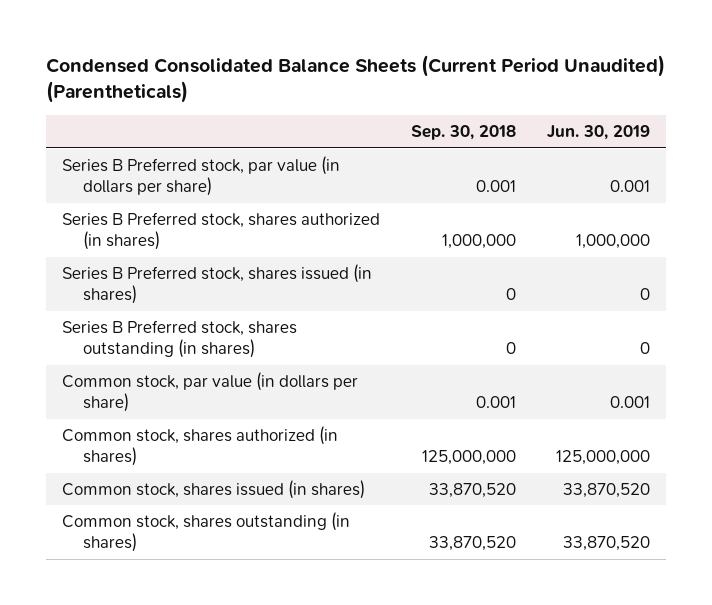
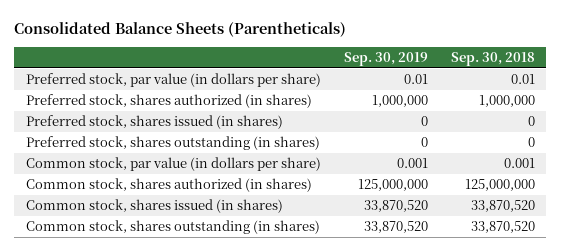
- Condensed Consolidated Balance Sheets (Current Period Unaudited) (Parentheticals)
+ Consolidated Balance Sheets (Parentheticals)
- | Sep. 30, 2018 | Jun. 30, 2019
+ | Sep. 30, 2019 | Sep. 30, 2018
- Series B Preferred stock, par value (in dollars per share) | 0.001 | 0.001
- Series B Preferred stock, shares authorized (in shares) | 1,000,000 | 1,000,000
- Series B Preferred stock, shares issued (in shares) | 0 | 0
- Series B Preferred stock, shares outstanding (in shares) | 0 | 0
+ Preferred stock, par value (in dollars per share) | 0.01 | 0.01
+ Preferred stock, shares authorized (in shares) | 1,000,000 | 1,000,000
+ Preferred stock, shares issued (in shares) | 0 | 0
+ Preferred stock, shares outstanding (in shares) | 0 | 0

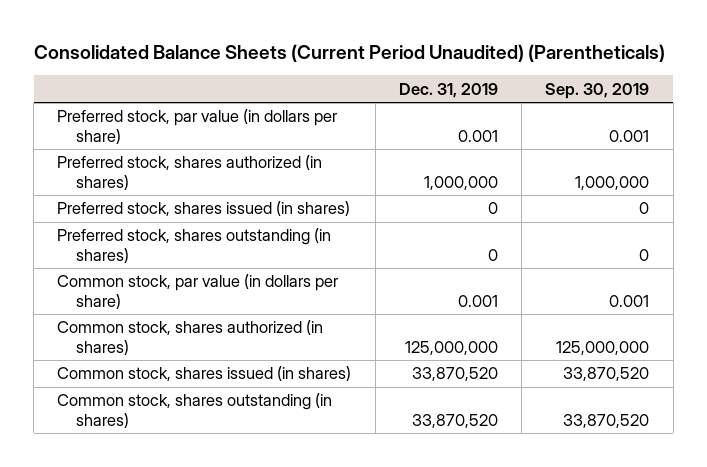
- Consolidated Balance Sheets (Parentheticals)
+ Consolidated Balance Sheets (Current Period Unaudited) (Parentheticals)
- | Sep. 30, 2019 | Sep. 30, 2018
+ | Dec. 31, 2019 | Sep. 30, 2019
- Preferred stock, par value (in dollars per share) | 0.01 | 0.01
+ Preferred stock, par value (in dollars per share) | 0.001 | 0.001

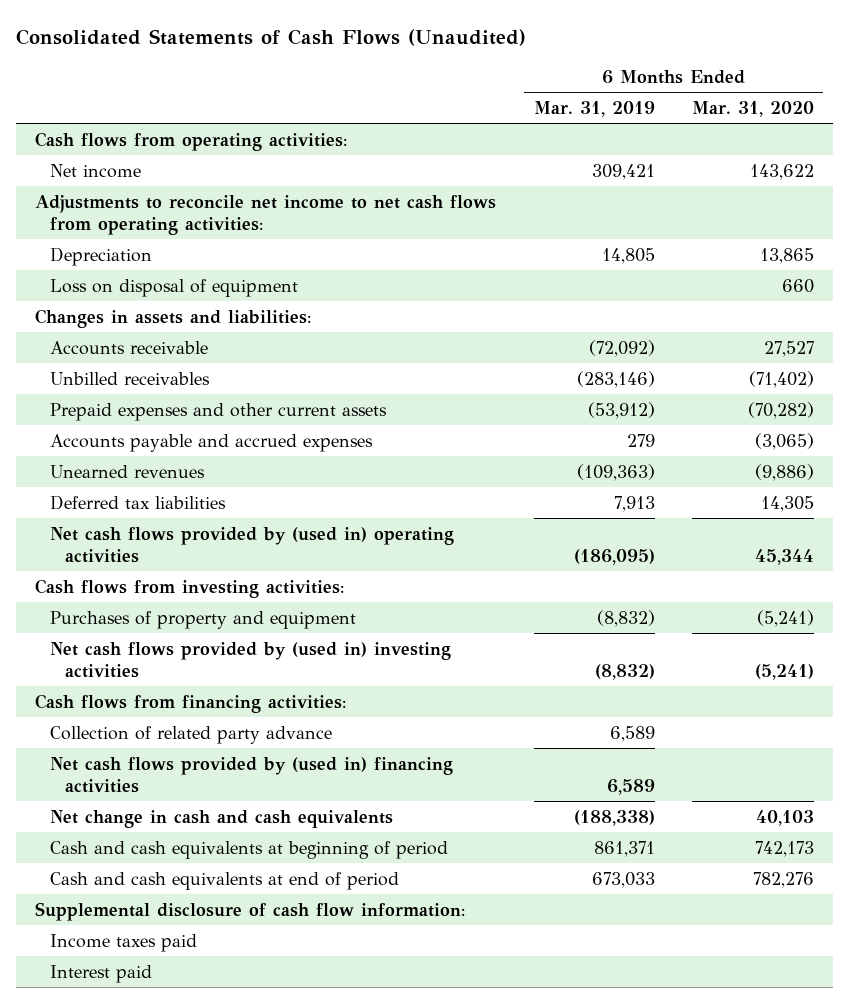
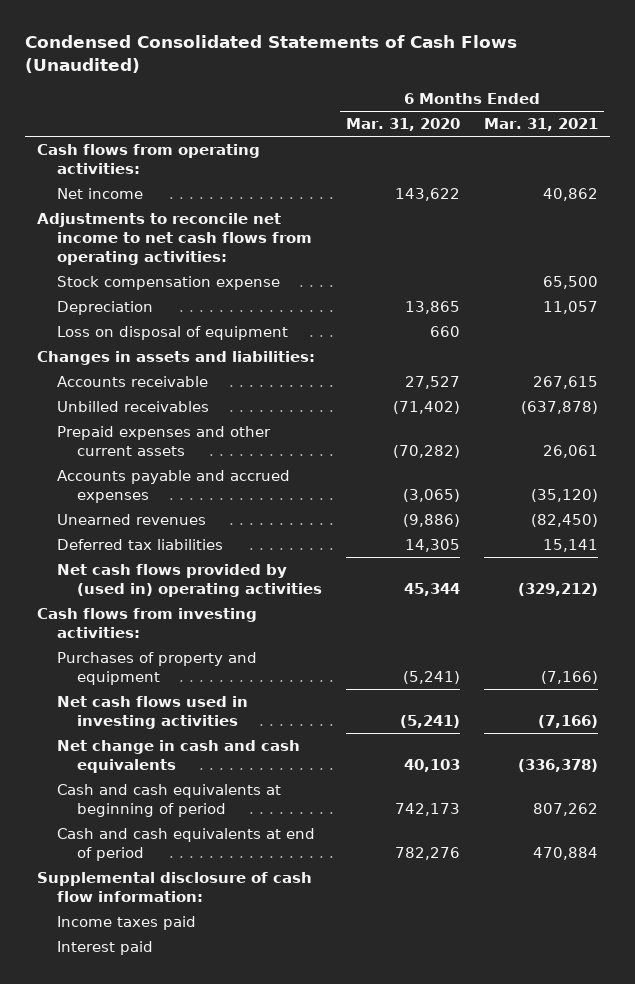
- Consolidated Statements of Cash Flows (Unaudited)
+ Condensed Consolidated Statements of Cash Flows (Unaudited)
- | 6 Months Ended Mar. 31, 2019 | 6 Months Ended Mar. 31, 2020
+ | 6 Months Ended Mar. 31, 2020 | 6 Months Ended Mar. 31, 2021
+ Stock compensation expense | | 65,500
- Net cash flows provided by (used in) investing activities | (8,832) | (5,241)
- Cash flows from financing activities:
- Collection of related party advance | 6,589 |
- Net cash flows provided by (used in) financing activities | 6,589 |
+ Net cash flows used in investing activities | (5,241) | (7,166)

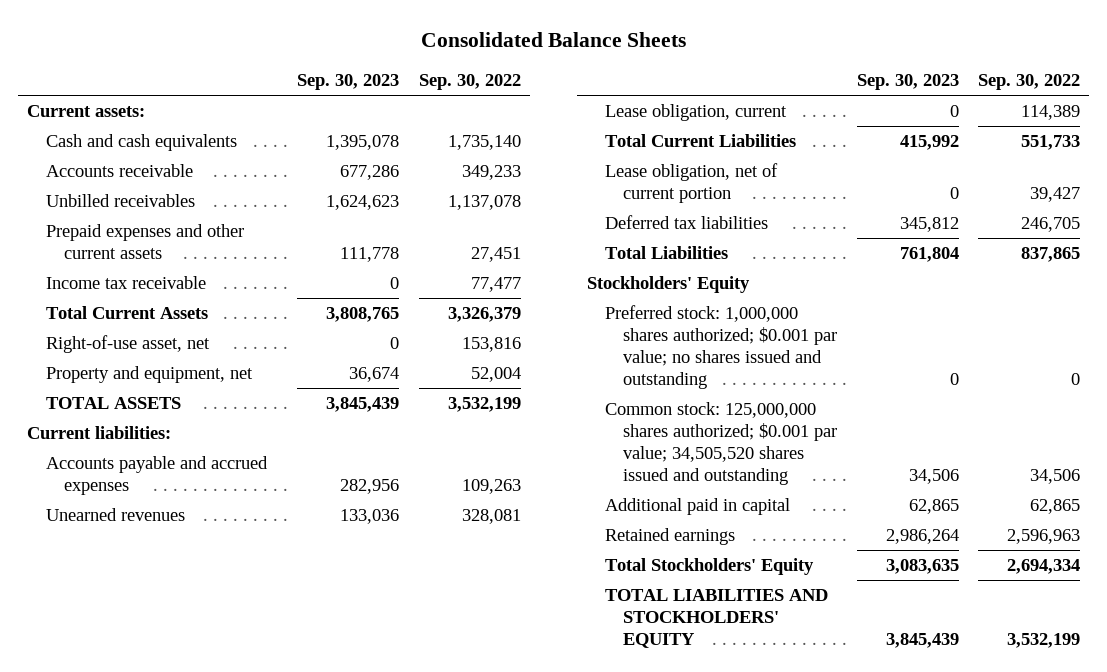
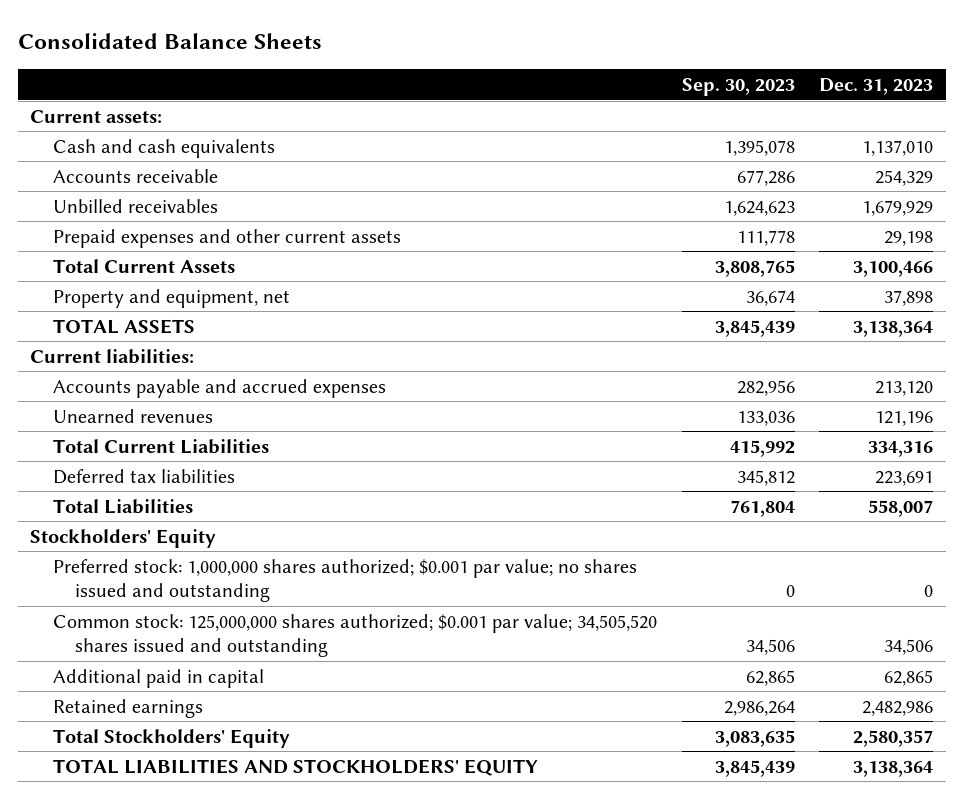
- | Sep. 30, 2023 | Sep. 30, 2022
+ | Sep. 30, 2023 | Dec. 31, 2023
- Income tax receivable | 0 | 77,477
- Right-of-use asset, net | 0 | 153,816
- Lease obligation, current | 0 | 114,389
- Lease obligation, net of current portion | 0 | 39,427

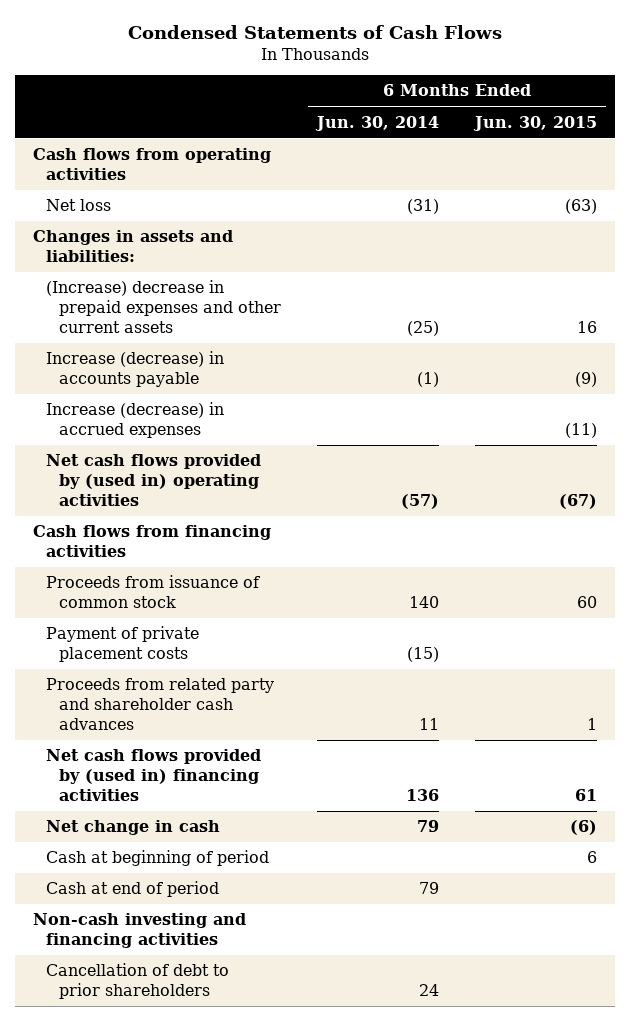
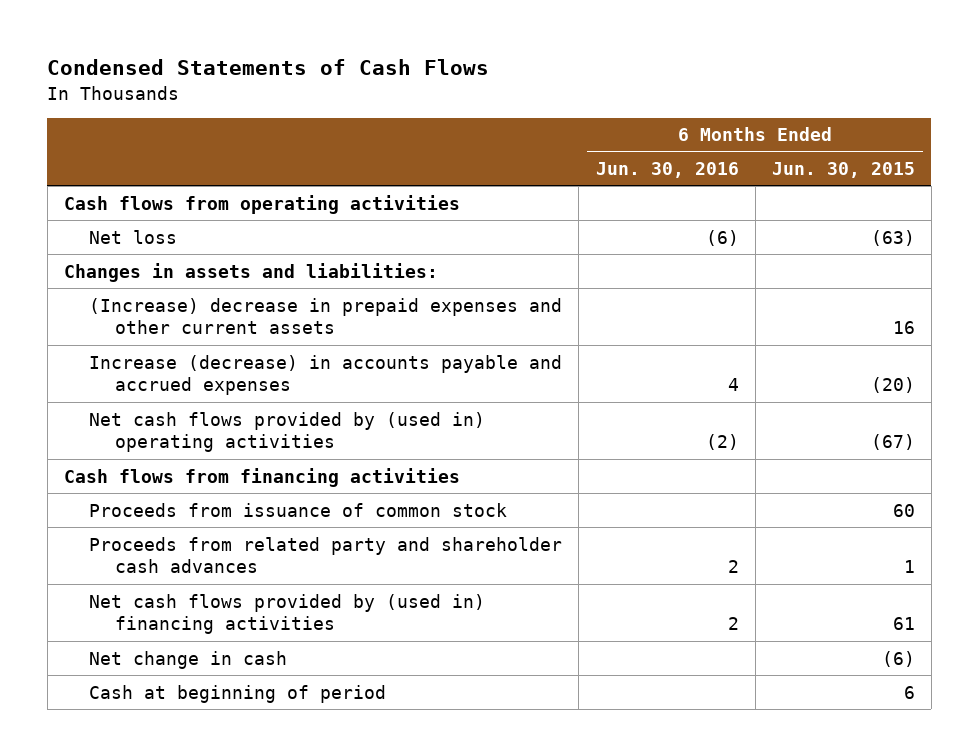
- | 6 Months Ended Jun. 30, 2014 | 6 Months Ended Jun. 30, 2015
+ | 6 Months Ended Jun. 30, 2016 | 6 Months Ended Jun. 30, 2015
- Increase (decrease) in accounts payable | (1) | (9)
- Increase (decrease) in accrued expenses | | (11)
+ Increase (decrease) in accounts payable and accrued expenses | 4 | (20)
- Payment of private placement costs | (15) |
- Cash at end of period | 79 |
- Non-cash investing and financing activities
- Cancellation of debt to prior shareholders | 24 |

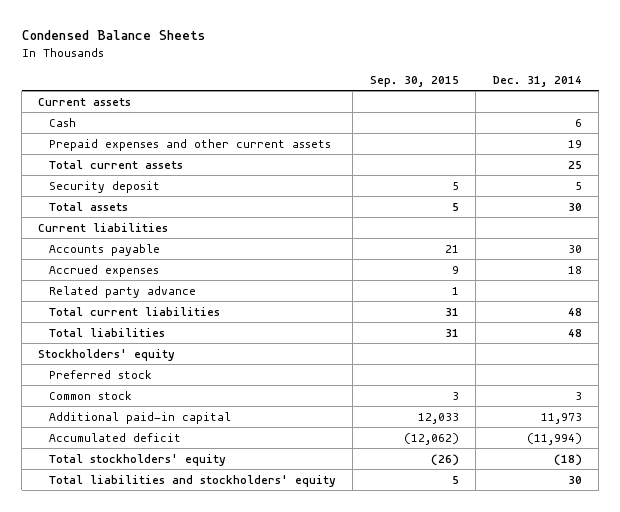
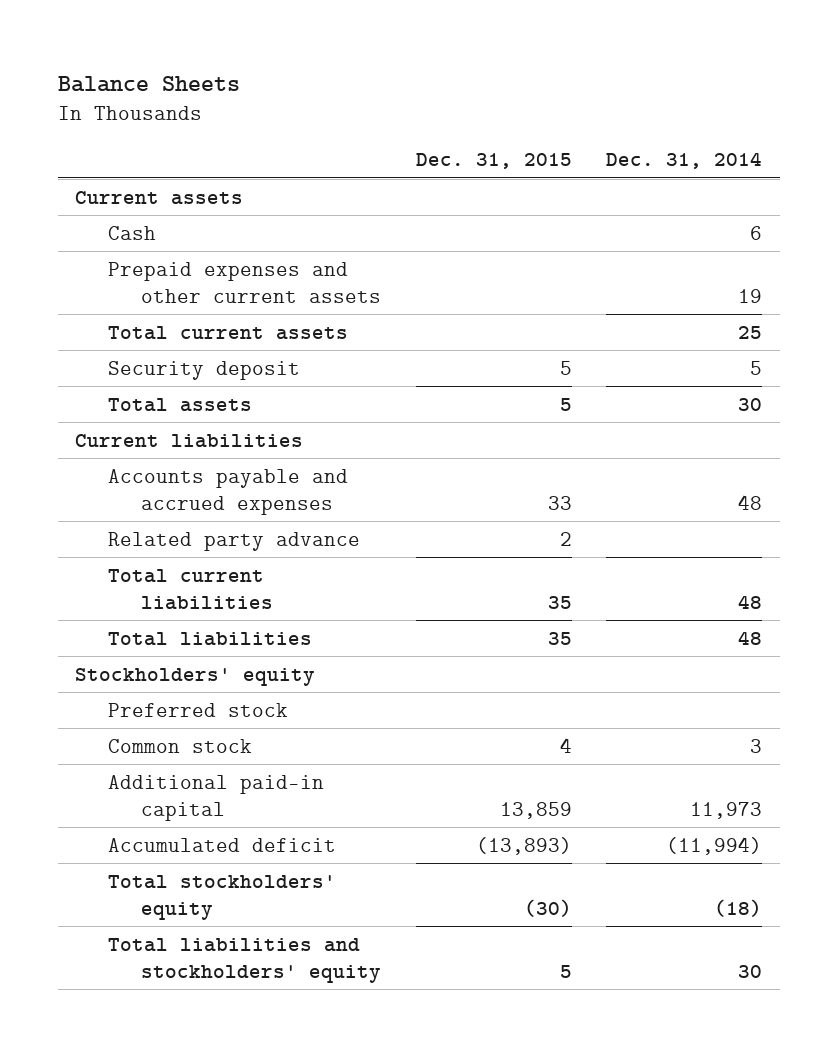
- Condensed Balance Sheets
+ Balance Sheets
- | Sep. 30, 2015 | Dec. 31, 2014
+ | Dec. 31, 2015 | Dec. 31, 2014
- Accounts payable | 21 | 30
- Accrued expenses | 9 | 18
+ Accounts payable and accrued expenses | 33 | 48

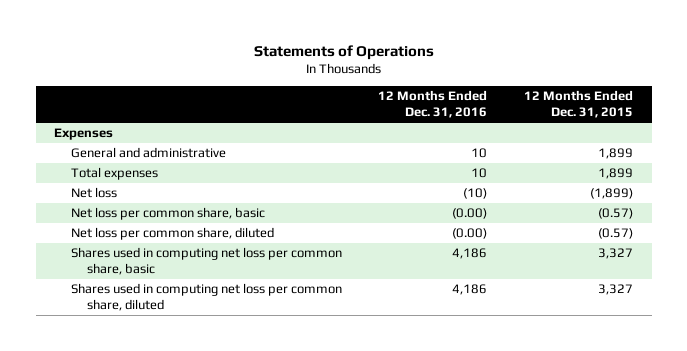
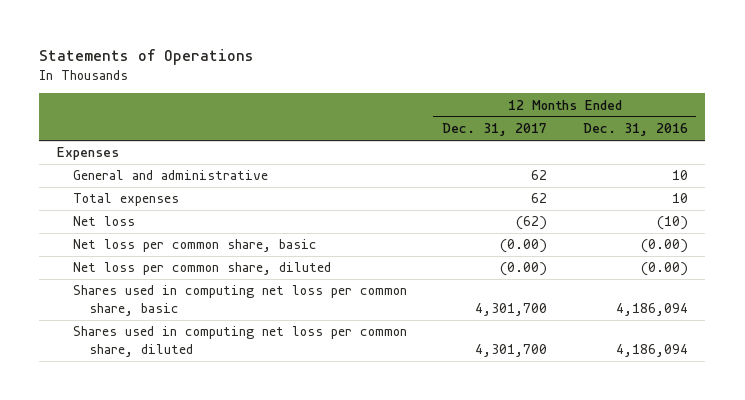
- | 12 Months Ended Dec. 31, 2016 | 12 Months Ended Dec. 31, 2015
+ | 12 Months Ended Dec. 31, 2017 | 12 Months Ended Dec. 31, 2016
- Shares used in computing net loss per common share, basic | 4,186 | 3,327
- Shares used in computing net loss per common share, diluted | 4,186 | 3,327
+ Shares used in computing net loss per common share, basic | 4,301,700 | 4,186,094
+ Shares used in computing net loss per common share, diluted | 4,301,700 | 4,186,094

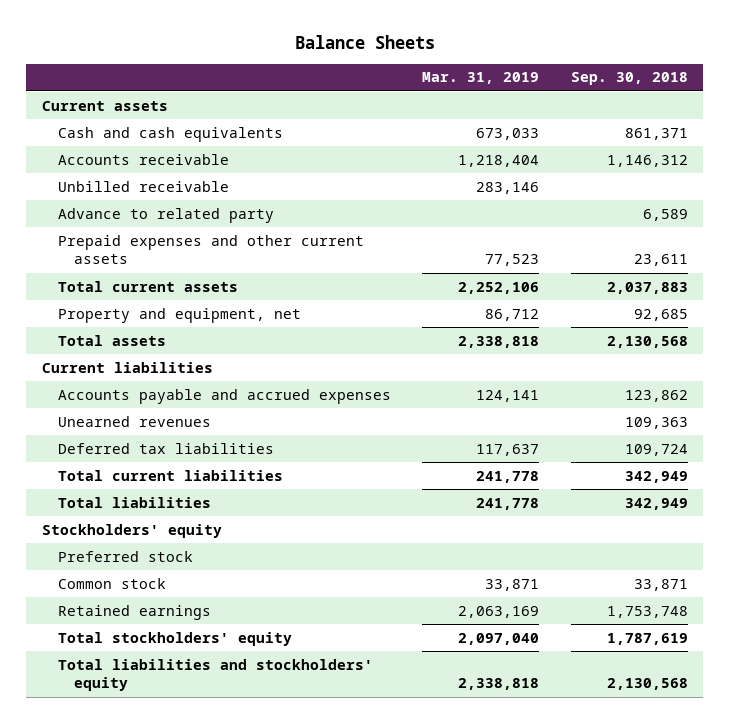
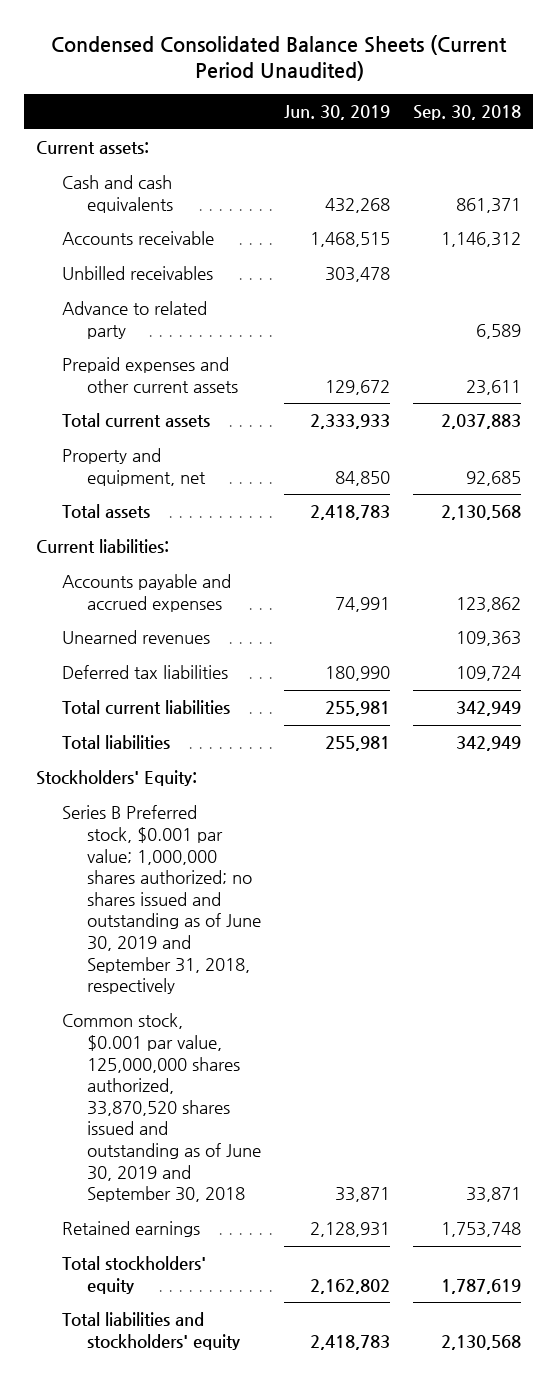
- Balance Sheets
+ Condensed Consolidated Balance Sheets (Current Period Unaudited)
- | Mar. 31, 2019 | Sep. 30, 2018
+ | Jun. 30, 2019 | Sep. 30, 2018
- Current assets
+ Current assets:
- Unbilled receivable | 283,146 |
+ Unbilled receivables | 303,478 |
- Current liabilities
+ Current liabilities:
- Stockholders' equity
- Preferred stock
- Common stock | 33,871 | 33,871
+ Stockholders' Equity:
+ Series B Preferred stock, $0.001 par value; 1,000,000 shares authorized; no shares issued and outstanding as of June 30, 2019 and September 31, 2018, respectively
+ Common stock, $0.001 par value, 125,000,000 shares authorized, 33,870,520 shares issued and outstanding as of June 30, 2019 and September 30, 2018 | 33,871 | 33,871

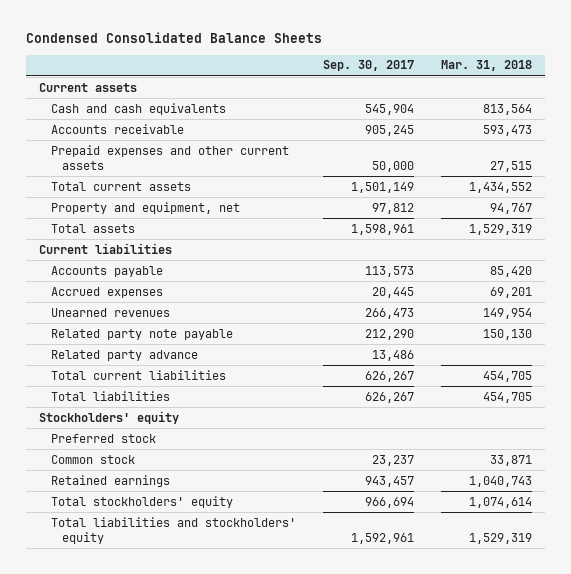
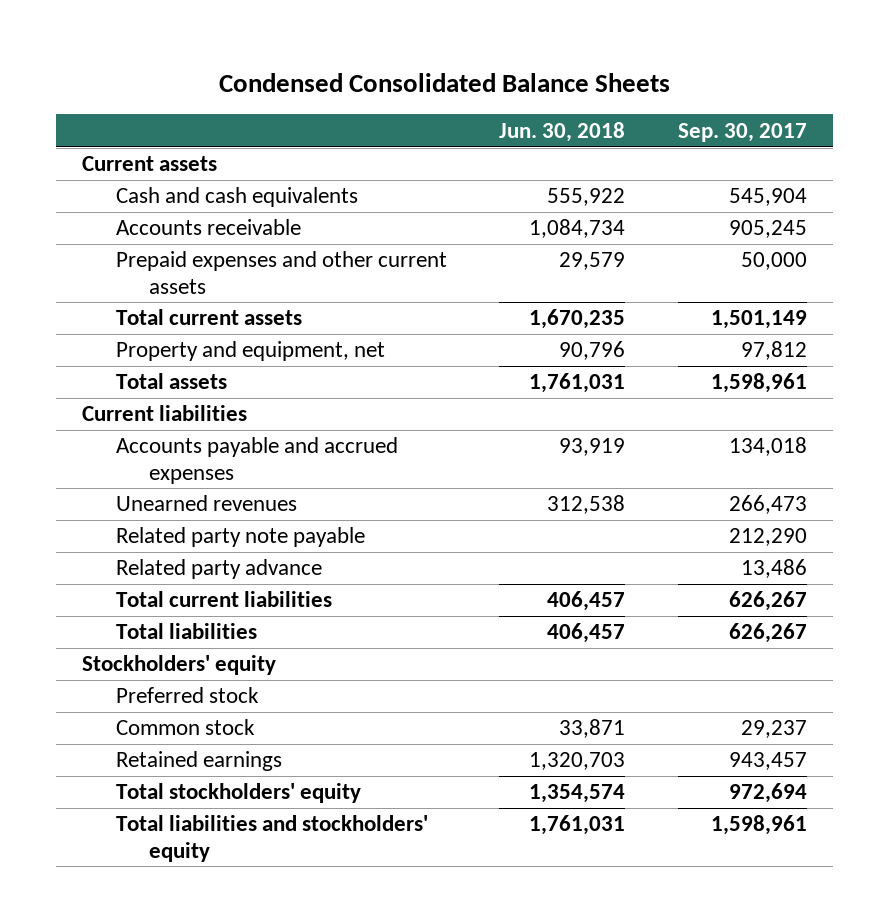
- | Sep. 30, 2017 | Mar. 31, 2018
+ | Jun. 30, 2018 | Sep. 30, 2017
- Accounts payable | 113,573 | 85,420
- Accrued expenses | 20,445 | 69,201
+ Accounts payable and accrued expenses | 93,919 | 134,018
- Common stock | 23,237 | 33,871
+ Common stock | 33,871 | 29,237
- Total stockholders' equity | 966,694 | 1,074,614
- Total liabilities and stockholders' equity | 1,592,961 | 1,529,319
+ Total stockholders' equity | 1,354,574 | 972,694
+ Total liabilities and stockholders' equity | 1,761,031 | 1,598,961

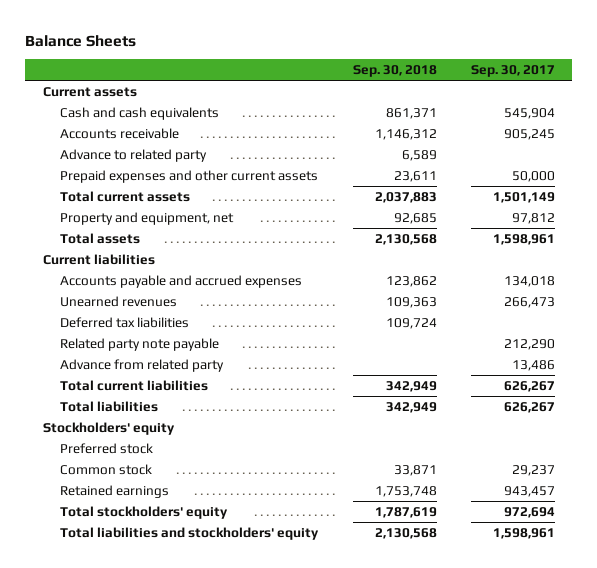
- Condensed Consolidated Balance Sheets
+ Balance Sheets
- | Jun. 30, 2018 | Sep. 30, 2017
+ | Sep. 30, 2018 | Sep. 30, 2017
+ Advance to related party | 6,589 |
+ Deferred tax liabilities | 109,724 |
- Related party advance | | 13,486
+ Advance from related party | | 13,486

